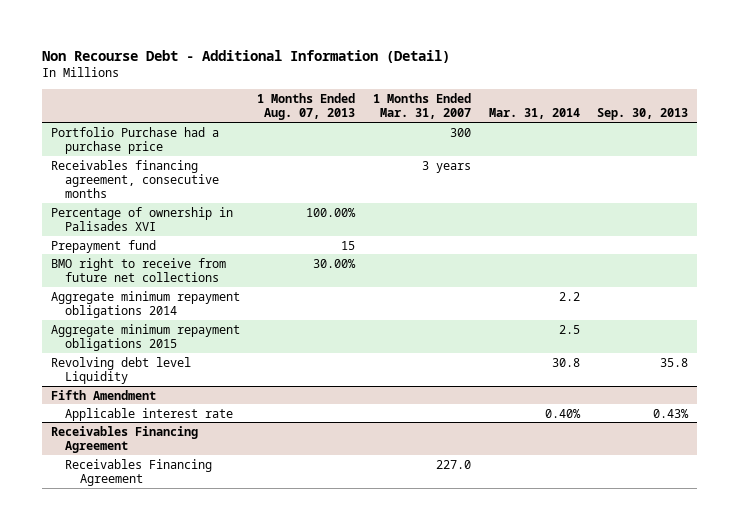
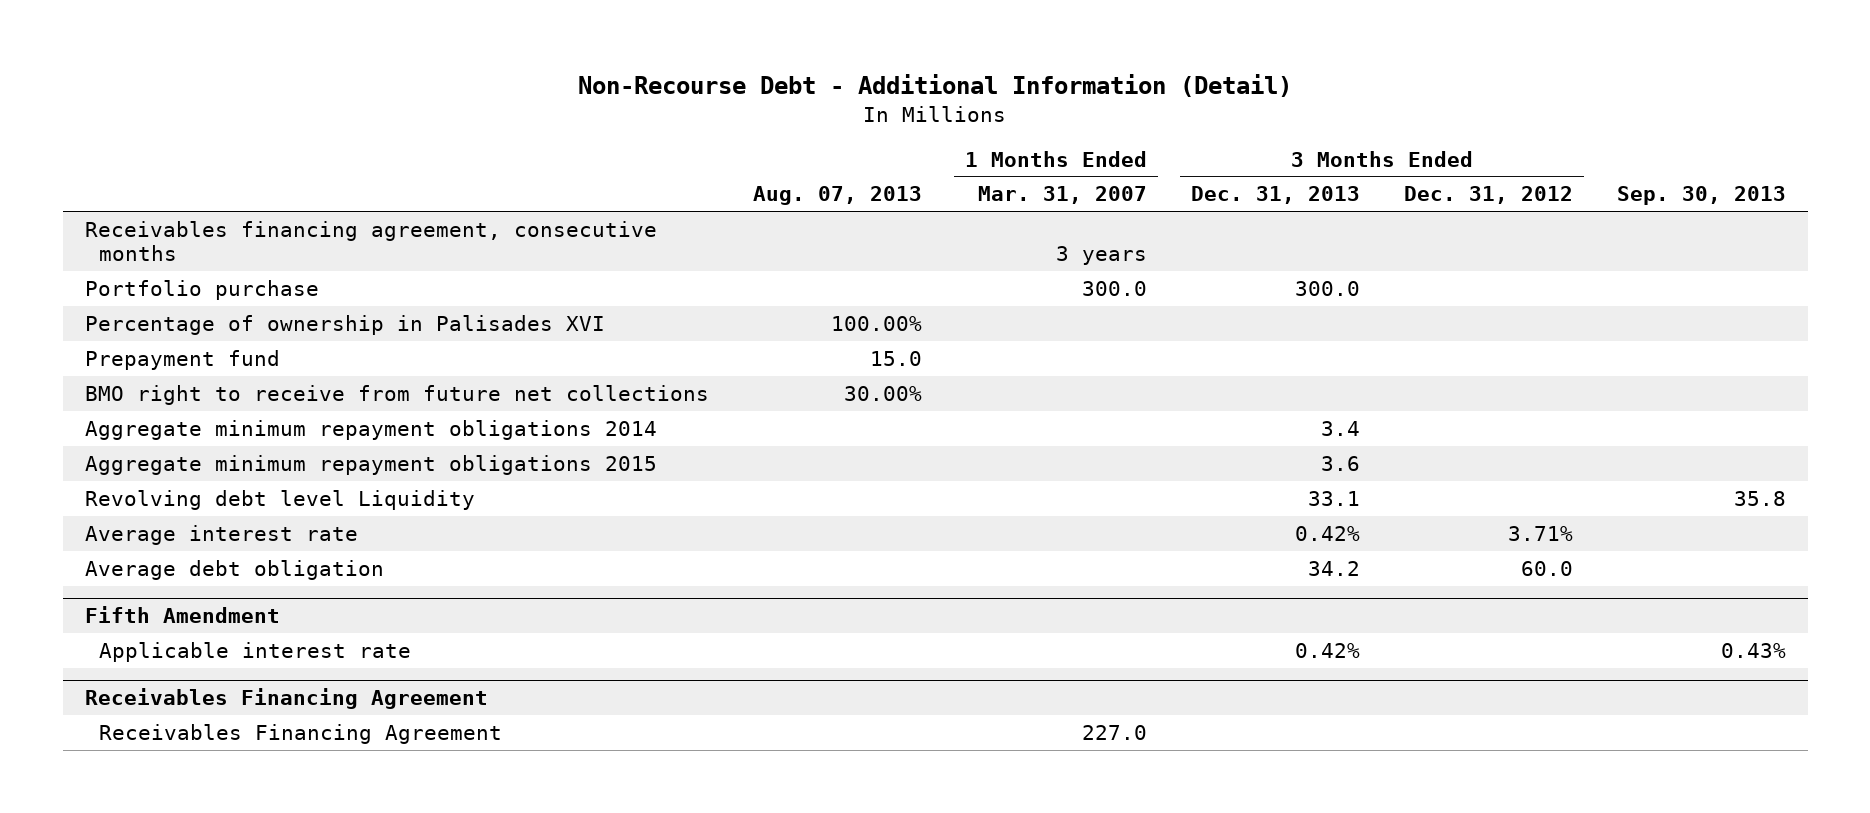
- Non Recourse Debt - Additional Information (Detail)
+ Non-Recourse Debt - Additional Information (Detail)
- | 1 Months Ended Aug. 07, 2013 | 1 Months Ended Mar. 31, 2007 | Mar. 31, 2014 | Sep. 30, 2013
+ | Aug. 07, 2013 | 1 Months Ended Mar. 31, 2007 | 3 Months Ended Dec. 31, 2013 | 3 Months Ended Dec. 31, 2012 | Sep. 30, 2013
- Portfolio Purchase had a purchase price | | 300 | |
+ Portfolio purchase | | 300.0 | 300.0 | |
+ Average interest rate | | | 0.42% | 3.71% |
+ Average debt obligation | | | 34.2 | 60.0 |

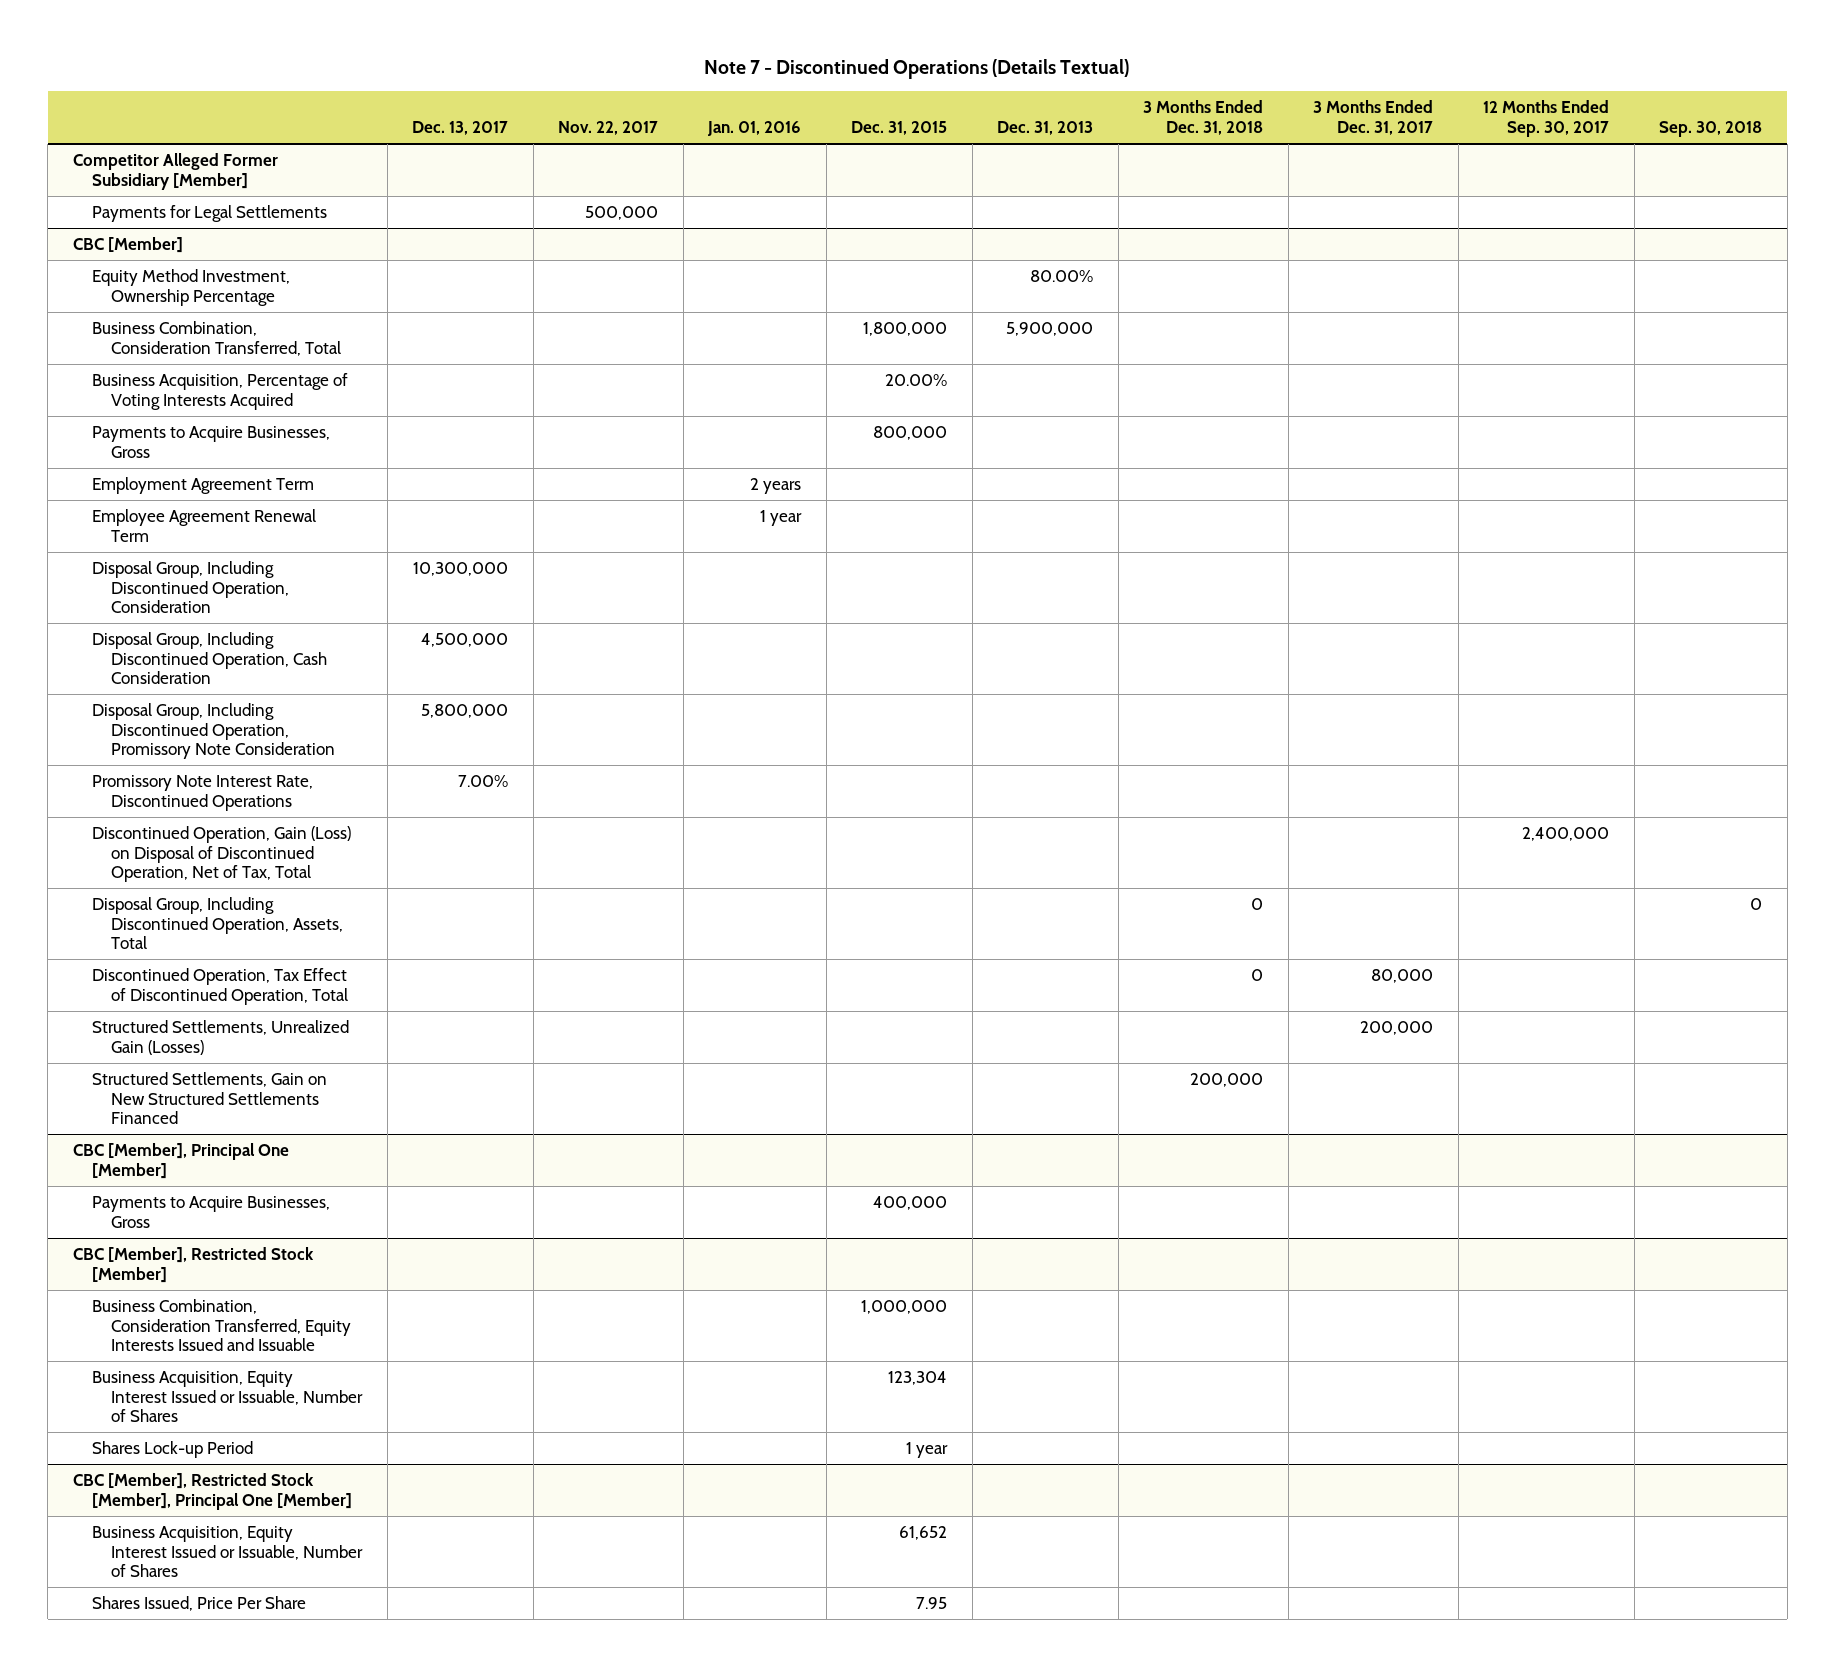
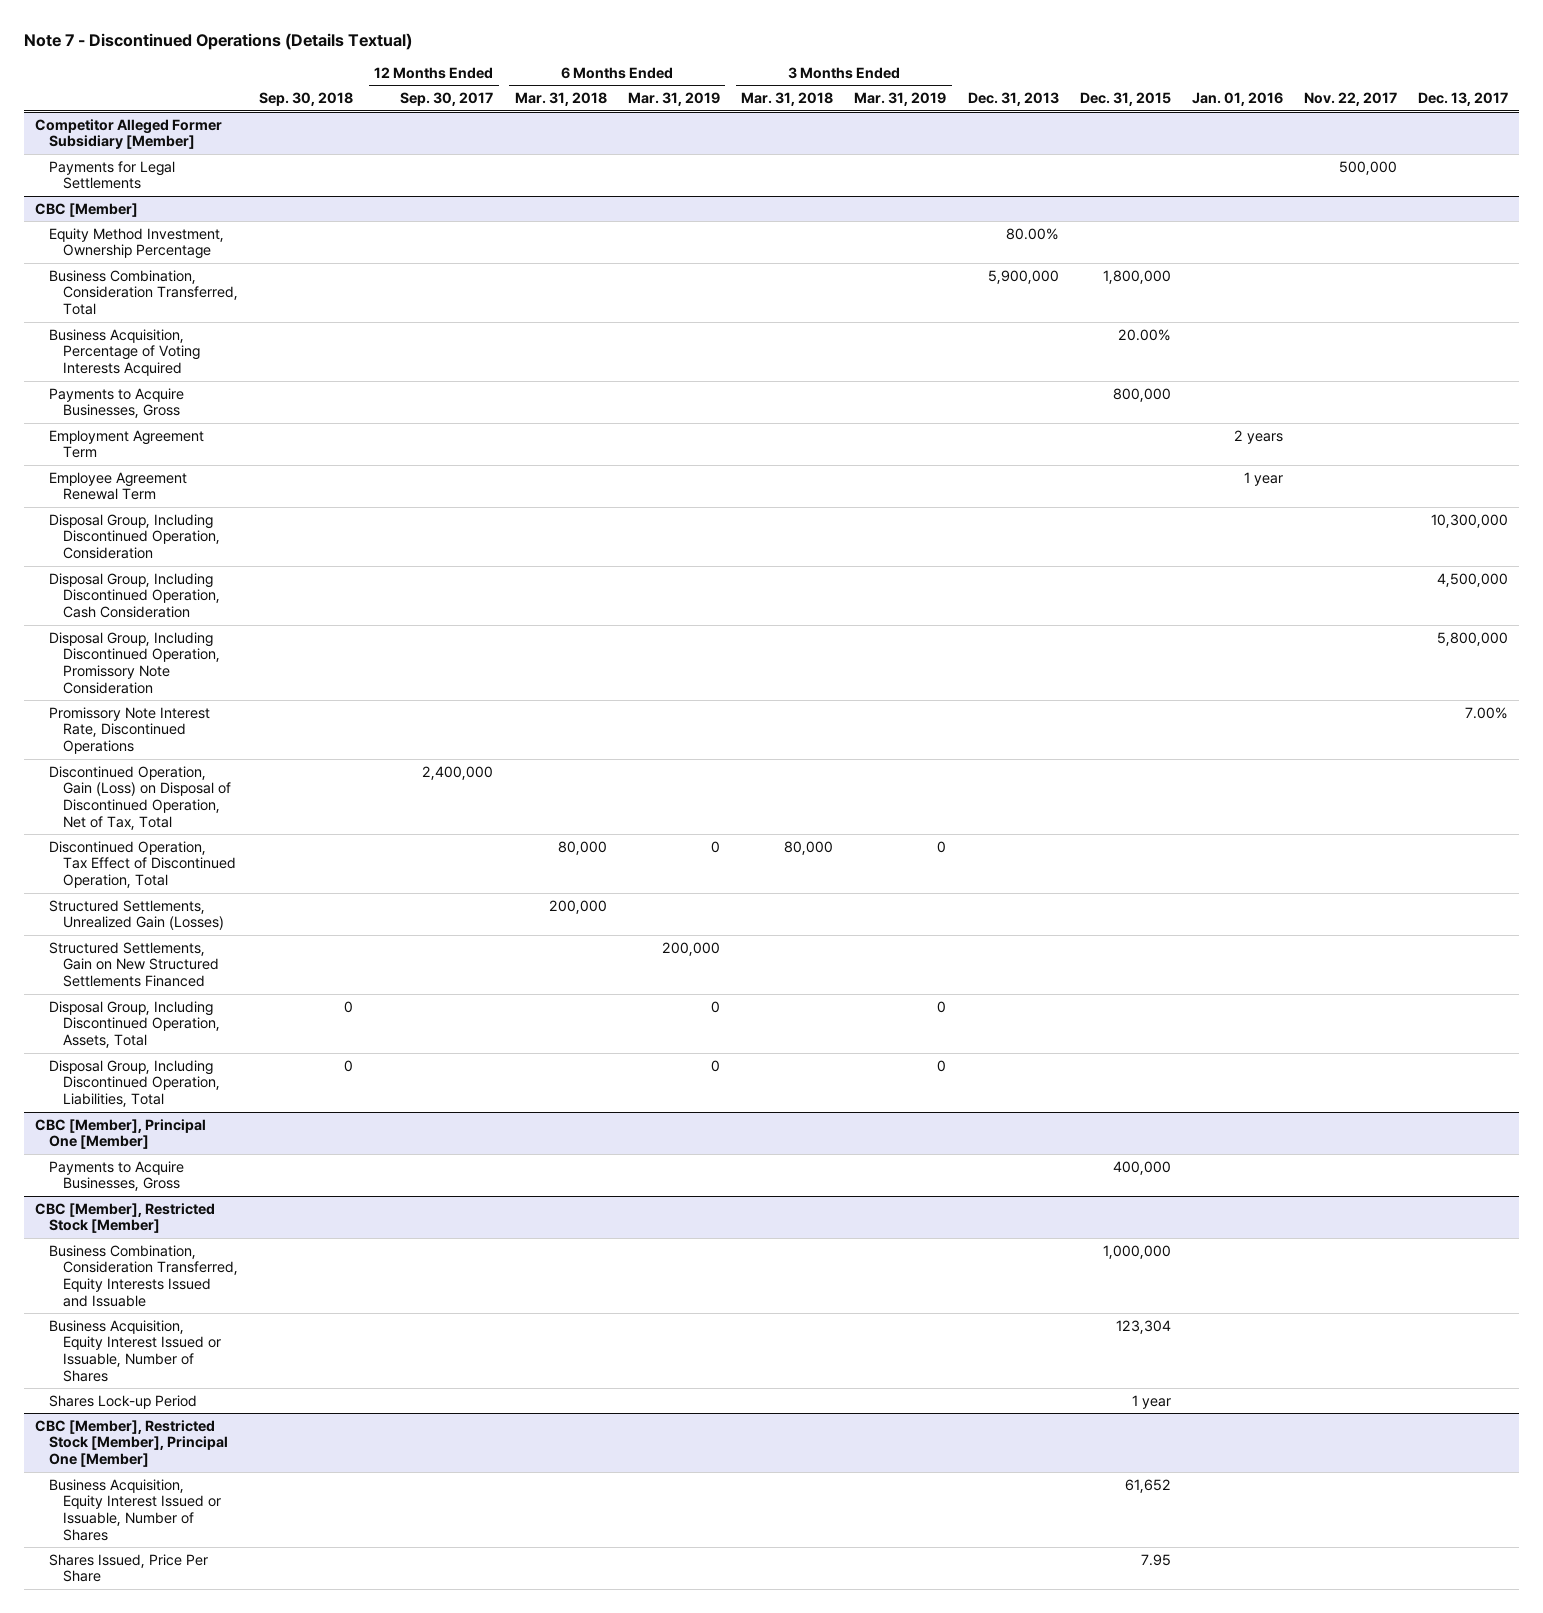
- | Dec. 13, 2017 | Nov. 22, 2017 | Jan. 01, 2016 | Dec. 31, 2015 | Dec. 31, 2013 | 3 Months Ended Dec. 31, 2018 | 3 Months Ended Dec. 31, 2017 | 12 Months Ended Sep. 30, 2017 | Sep. 30, 2018
+ | Sep. 30, 2018 | 12 Months Ended Sep. 30, 2017 | 6 Months Ended Mar. 31, 2018 | 6 Months Ended Mar. 31, 2019 | 3 Months Ended Mar. 31, 2018 | 3 Months Ended Mar. 31, 2019 | Dec. 31, 2013 | Dec. 31, 2015 | Jan. 01, 2016 | Nov. 22, 2017 | Dec. 13, 2017
@ CBC [Member]
moved down: Disposal Group, Including Discontinued Operation, Assets, Total | 0 | | | 0 | | 0 | | | | |
+ Disposal Group, Including Discontinued Operation, Liabilities, Total | 0 | | | 0 | | 0 | | | | |

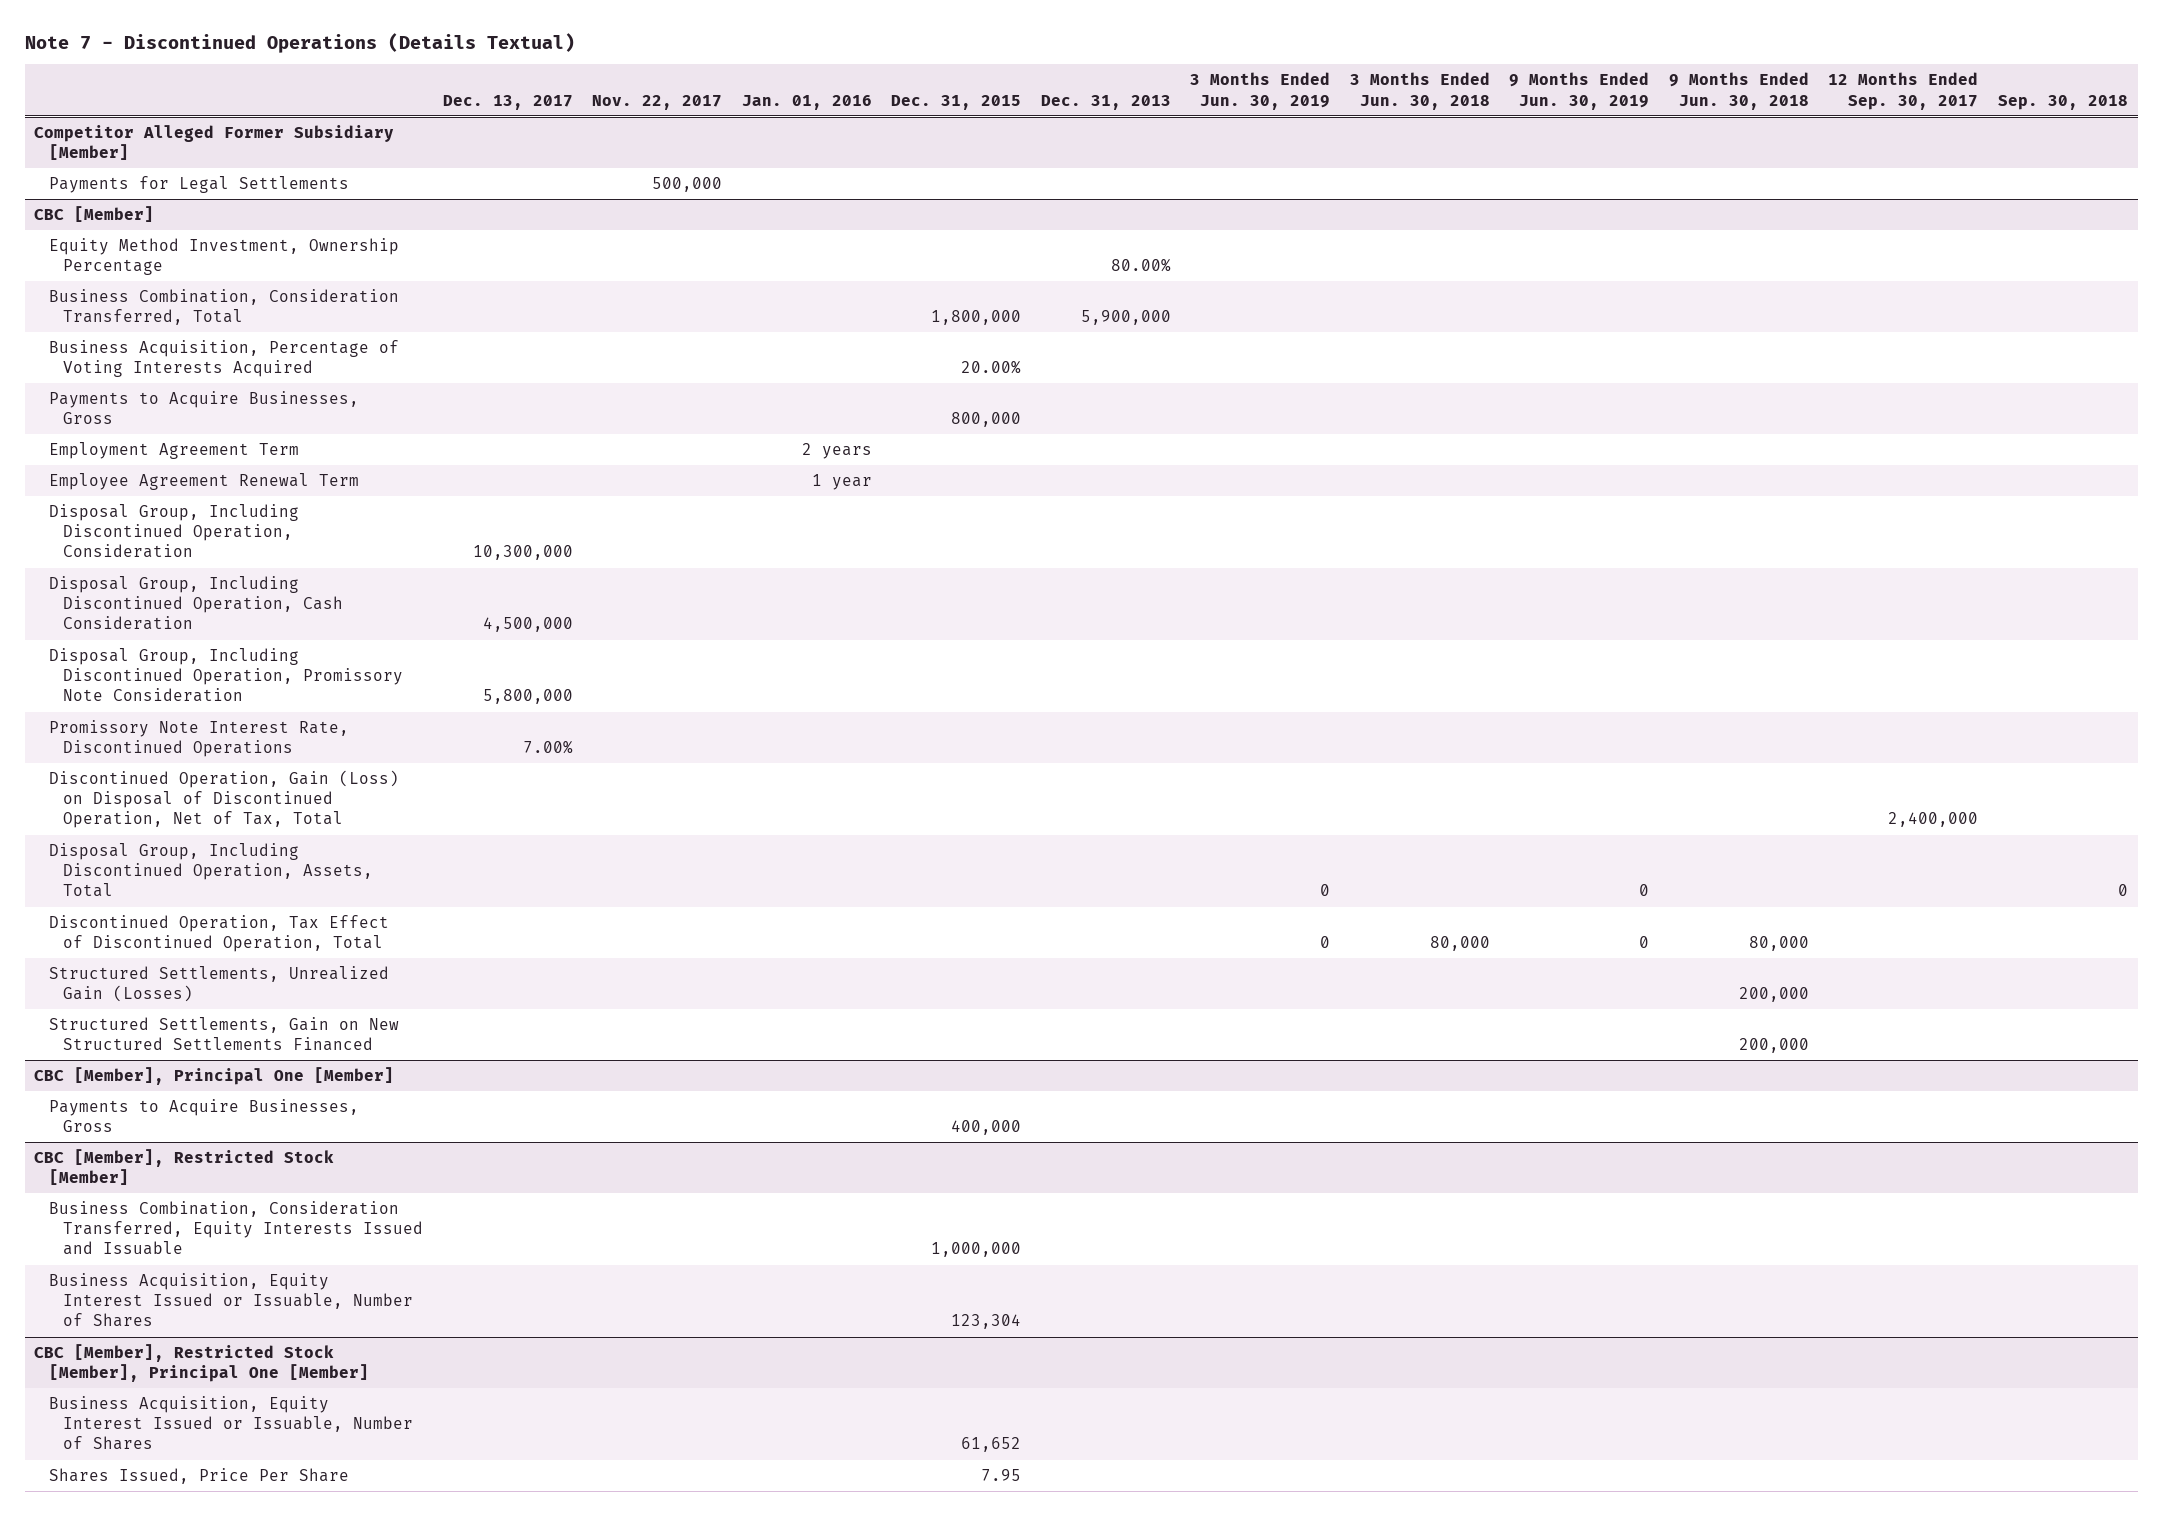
- | Sep. 30, 2018 | 12 Months Ended Sep. 30, 2017 | 6 Months Ended Mar. 31, 2018 | 6 Months Ended Mar. 31, 2019 | 3 Months Ended Mar. 31, 2018 | 3 Months Ended Mar. 31, 2019 | Dec. 31, 2013 | Dec. 31, 2015 | Jan. 01, 2016 | Nov. 22, 2017 | Dec. 13, 2017
+ | Dec. 13, 2017 | Nov. 22, 2017 | Jan. 01, 2016 | Dec. 31, 2015 | Dec. 31, 2013 | 3 Months Ended Jun. 30, 2019 | 3 Months Ended Jun. 30, 2018 | 9 Months Ended Jun. 30, 2019 | 9 Months Ended Jun. 30, 2018 | 12 Months Ended Sep. 30, 2017 | Sep. 30, 2018
@ CBC [Member]
moved up: Disposal Group, Including Discontinued Operation, Assets, Total | | | | | | 0 | | 0 | | | 0
- Disposal Group, Including Discontinued Operation, Liabilities, Total | 0 | | | 0 | | 0 | | | | |
@ CBC [Member], Restricted Stock [Member]
- Shares Lock-up Period | | | | | | | | 1 year | | |

